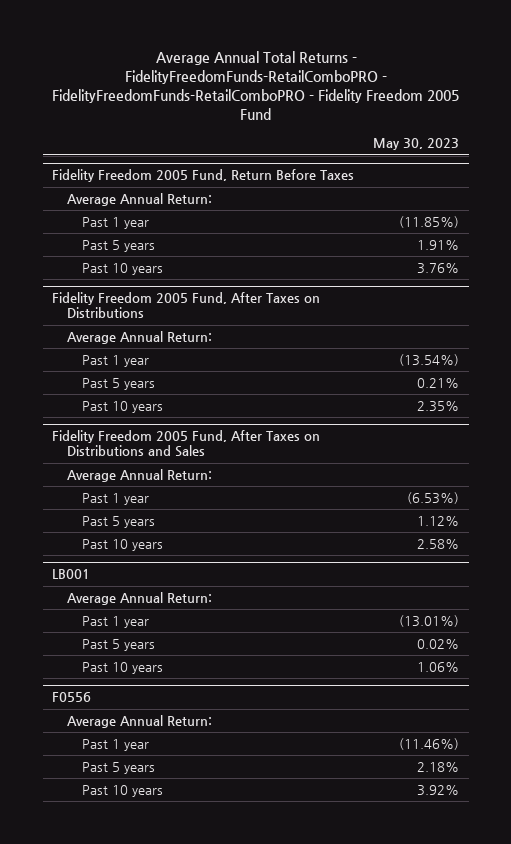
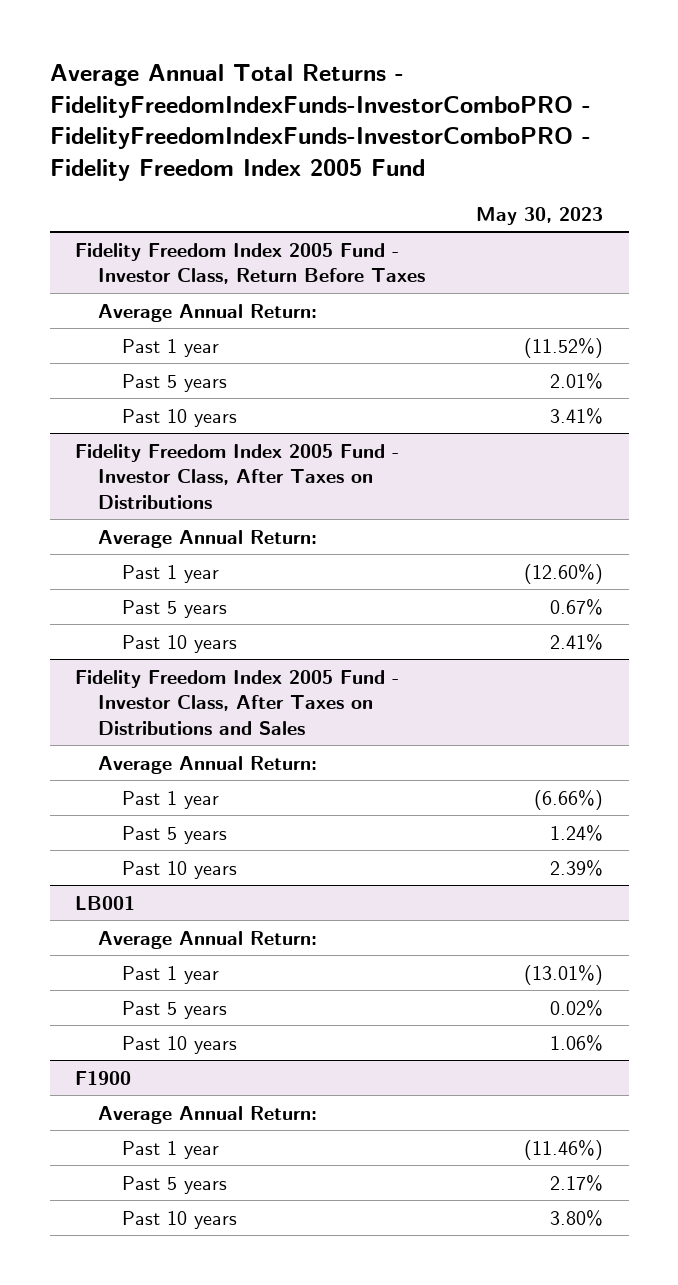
- Average Annual Total Returns - FidelityFreedomFunds-RetailComboPRO - FidelityFreedomFunds-RetailComboPRO - Fidelity Freedom 2005 Fund
+ Average Annual Total Returns - FidelityFreedomIndexFunds-InvestorComboPRO - FidelityFreedomIndexFunds-InvestorComboPRO - Fidelity Freedom Index 2005 Fund
- Fidelity Freedom 2005 Fund, Return Before Taxes
+ Fidelity Freedom Index 2005 Fund - Investor Class, Return Before Taxes
- Past 1 year | (11.85%)
- Past 5 years | 1.91%
- Past 10 years | 3.76%
- Fidelity Freedom 2005 Fund, After Taxes on Distributions
+ Past 1 year | (11.52%)
+ Past 5 years | 2.01%
+ Past 10 years | 3.41%
+ Fidelity Freedom Index 2005 Fund - Investor Class, After Taxes on Distributions
- Past 1 year | (13.54%)
- Past 5 years | 0.21%
- Past 10 years | 2.35%
- Fidelity Freedom 2005 Fund, After Taxes on Distributions and Sales
+ Past 1 year | (12.60%)
+ Past 5 years | 0.67%
+ Past 10 years | 2.41%
+ Fidelity Freedom Index 2005 Fund - Investor Class, After Taxes on Distributions and Sales
- Past 1 year | (6.53%)
- Past 5 years | 1.12%
- Past 10 years | 2.58%
+ Past 1 year | (6.66%)
+ Past 5 years | 1.24%
+ Past 10 years | 2.39%
- F0556
+ F1900
- Past 5 years | 2.18%
- Past 10 years | 3.92%
+ Past 5 years | 2.17%
+ Past 10 years | 3.80%

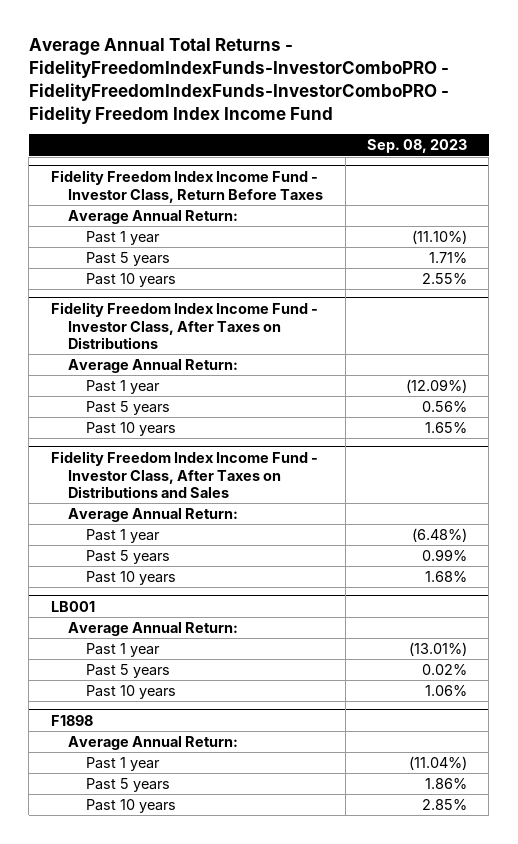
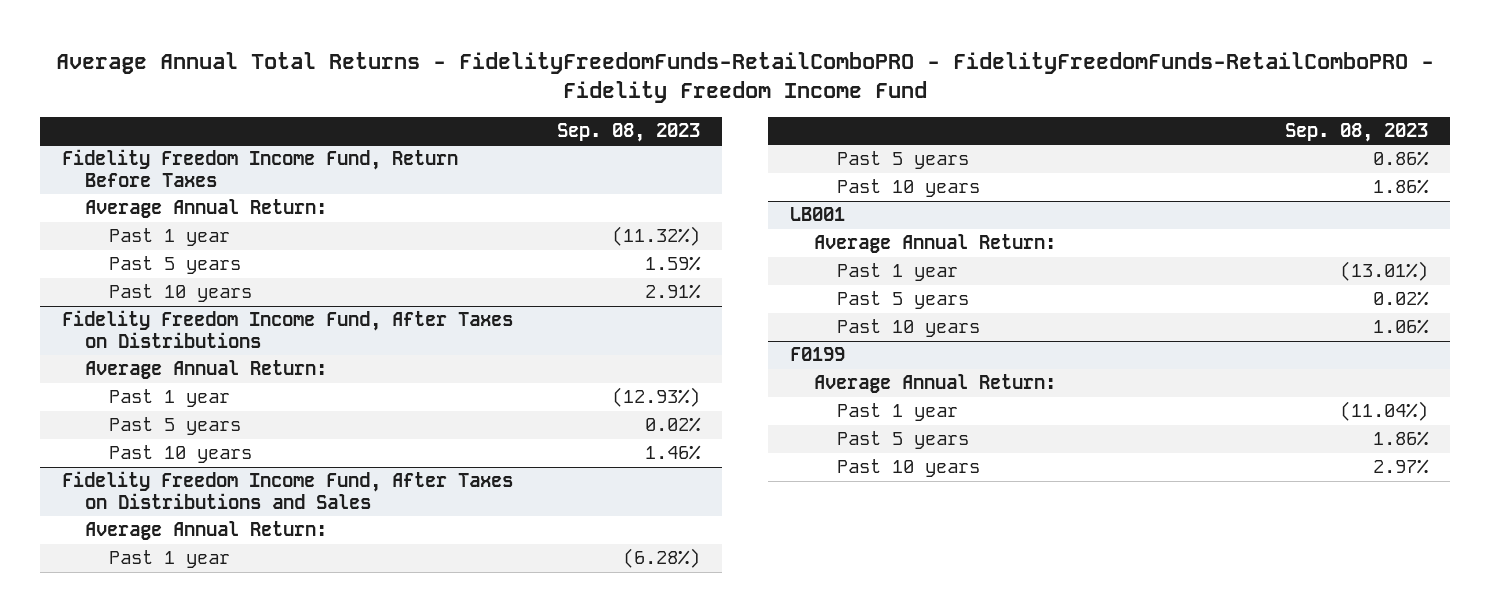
- Average Annual Total Returns - FidelityFreedomIndexFunds-InvestorComboPRO - FidelityFreedomIndexFunds-InvestorComboPRO - Fidelity Freedom Index Income Fund
+ Average Annual Total Returns - FidelityFreedomFunds-RetailComboPRO - FidelityFreedomFunds-RetailComboPRO - Fidelity Freedom Income Fund
- Fidelity Freedom Index Income Fund - Investor Class, Return Before Taxes
+ Fidelity Freedom Income Fund, Return Before Taxes
- Past 1 year | (11.10%)
- Past 5 years | 1.71%
- Past 10 years | 2.55%
- Fidelity Freedom Index Income Fund - Investor Class, After Taxes on Distributions
+ Past 1 year | (11.32%)
+ Past 5 years | 1.59%
+ Past 10 years | 2.91%
+ Fidelity Freedom Income Fund, After Taxes on Distributions
- Past 1 year | (12.09%)
- Past 5 years | 0.56%
- Past 10 years | 1.65%
- Fidelity Freedom Index Income Fund - Investor Class, After Taxes on Distributions and Sales
+ Past 1 year | (12.93%)
+ Past 5 years | 0.02%
+ Past 10 years | 1.46%
+ Fidelity Freedom Income Fund, After Taxes on Distributions and Sales
- Past 1 year | (6.48%)
- Past 5 years | 0.99%
- Past 10 years | 1.68%
+ Past 1 year | (6.28%)
+ Past 5 years | 0.86%
+ Past 10 years | 1.86%
- F1898
+ F0199
- Past 10 years | 2.85%
+ Past 10 years | 2.97%

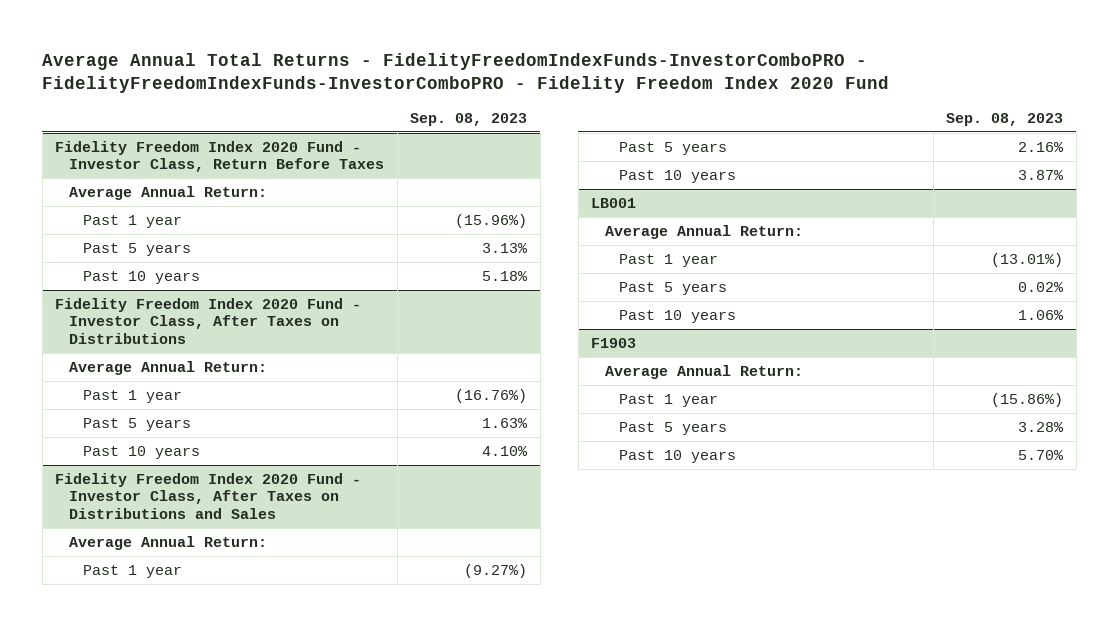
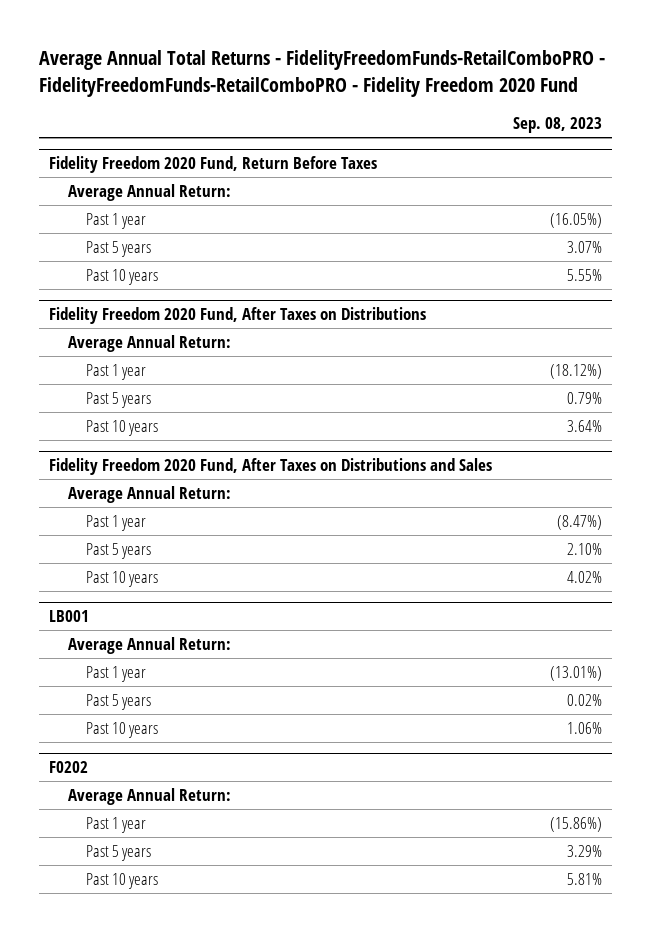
- Average Annual Total Returns - FidelityFreedomIndexFunds-InvestorComboPRO - FidelityFreedomIndexFunds-InvestorComboPRO - Fidelity Freedom Index 2020 Fund
+ Average Annual Total Returns - FidelityFreedomFunds-RetailComboPRO - FidelityFreedomFunds-RetailComboPRO - Fidelity Freedom 2020 Fund
- Fidelity Freedom Index 2020 Fund - Investor Class, Return Before Taxes
+ Fidelity Freedom 2020 Fund, Return Before Taxes
- Past 1 year | (15.96%)
- Past 5 years | 3.13%
- Past 10 years | 5.18%
- Fidelity Freedom Index 2020 Fund - Investor Class, After Taxes on Distributions
+ Past 1 year | (16.05%)
+ Past 5 years | 3.07%
+ Past 10 years | 5.55%
+ Fidelity Freedom 2020 Fund, After Taxes on Distributions
- Past 1 year | (16.76%)
- Past 5 years | 1.63%
- Past 10 years | 4.10%
- Fidelity Freedom Index 2020 Fund - Investor Class, After Taxes on Distributions and Sales
+ Past 1 year | (18.12%)
+ Past 5 years | 0.79%
+ Past 10 years | 3.64%
+ Fidelity Freedom 2020 Fund, After Taxes on Distributions and Sales
- Past 1 year | (9.27%)
- Past 5 years | 2.16%
- Past 10 years | 3.87%
+ Past 1 year | (8.47%)
+ Past 5 years | 2.10%
+ Past 10 years | 4.02%
- F1903
+ F0202
- Past 5 years | 3.28%
- Past 10 years | 5.70%
+ Past 5 years | 3.29%
+ Past 10 years | 5.81%

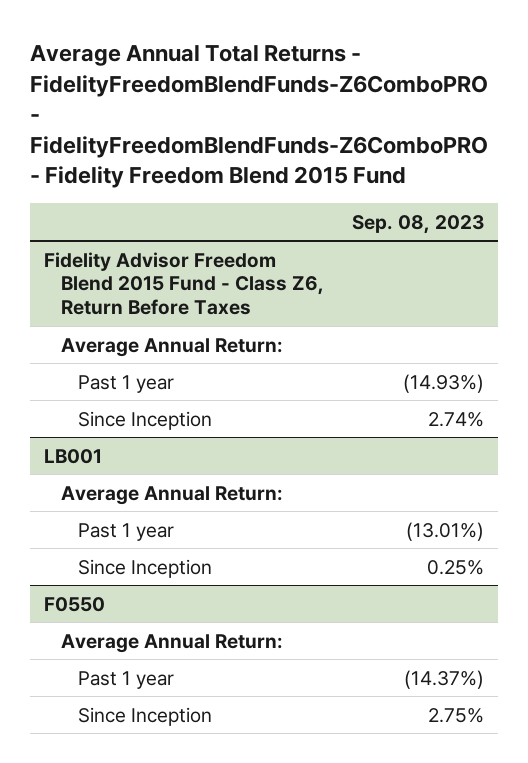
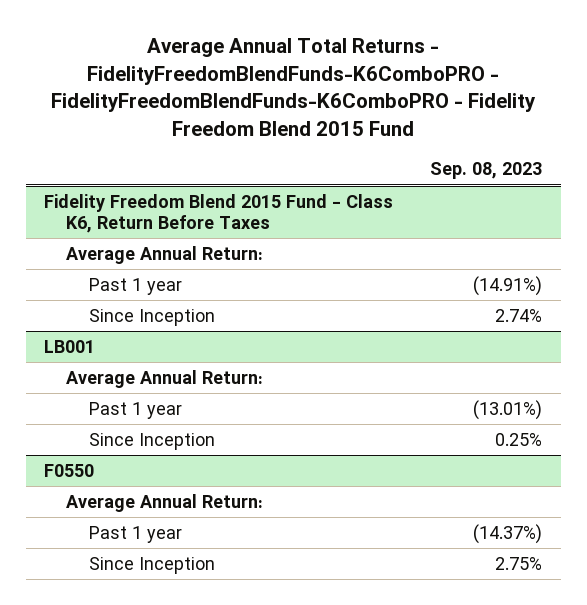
- Average Annual Total Returns - FidelityFreedomBlendFunds-Z6ComboPRO - FidelityFreedomBlendFunds-Z6ComboPRO - Fidelity Freedom Blend 2015 Fund
+ Average Annual Total Returns - FidelityFreedomBlendFunds-K6ComboPRO - FidelityFreedomBlendFunds-K6ComboPRO - Fidelity Freedom Blend 2015 Fund
- Fidelity Advisor Freedom Blend 2015 Fund - Class Z6, Return Before Taxes
+ Fidelity Freedom Blend 2015 Fund - Class K6, Return Before Taxes
- Past 1 year | (14.93%)
+ Past 1 year | (14.91%)

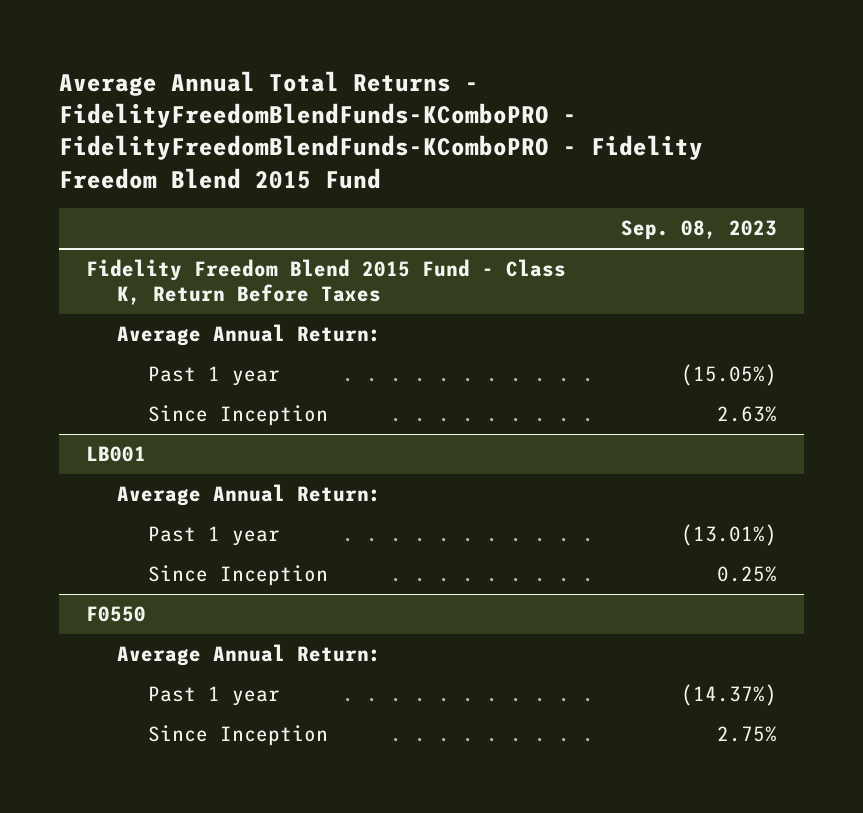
- Average Annual Total Returns - FidelityFreedomBlendFunds-K6ComboPRO - FidelityFreedomBlendFunds-K6ComboPRO - Fidelity Freedom Blend 2015 Fund
+ Average Annual Total Returns - FidelityFreedomBlendFunds-KComboPRO - FidelityFreedomBlendFunds-KComboPRO - Fidelity Freedom Blend 2015 Fund
- Fidelity Freedom Blend 2015 Fund - Class K6, Return Before Taxes
+ Fidelity Freedom Blend 2015 Fund - Class K, Return Before Taxes
- Past 1 year | (14.91%)
- Since Inception | 2.74%
+ Past 1 year | (15.05%)
+ Since Inception | 2.63%

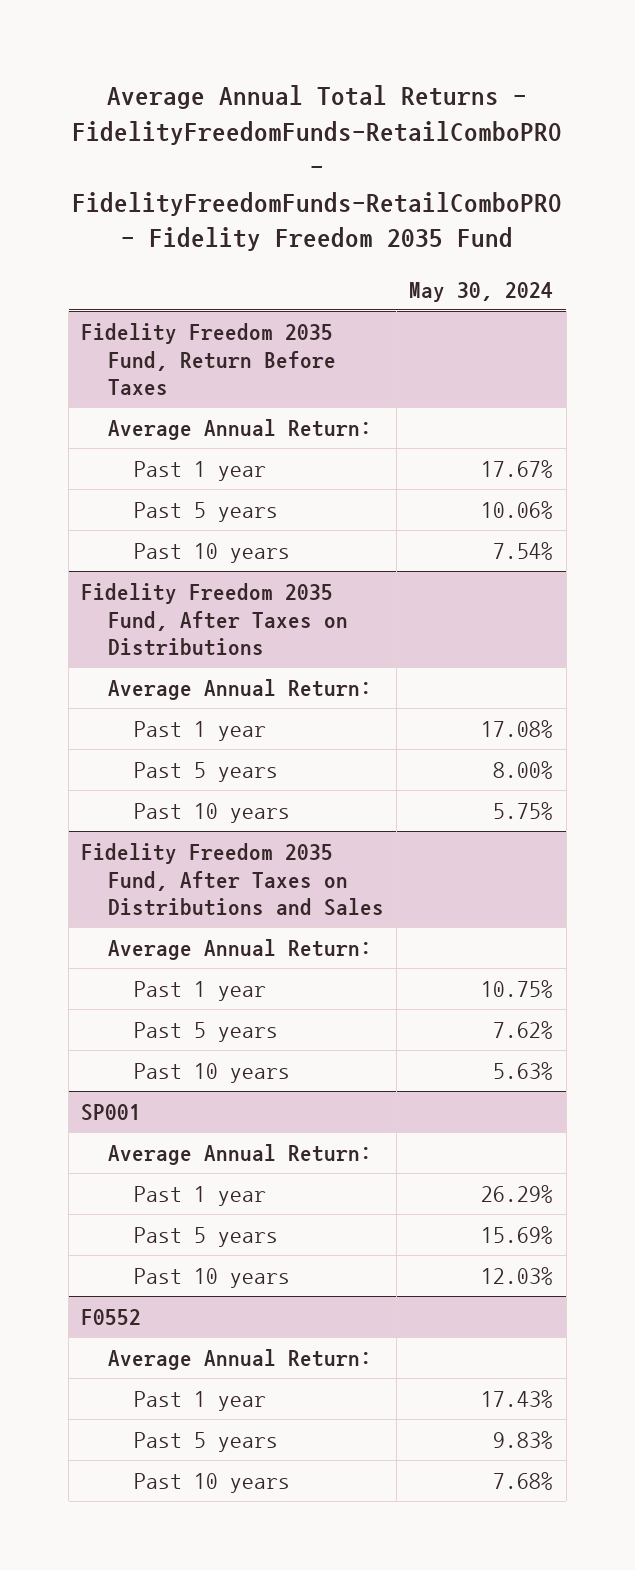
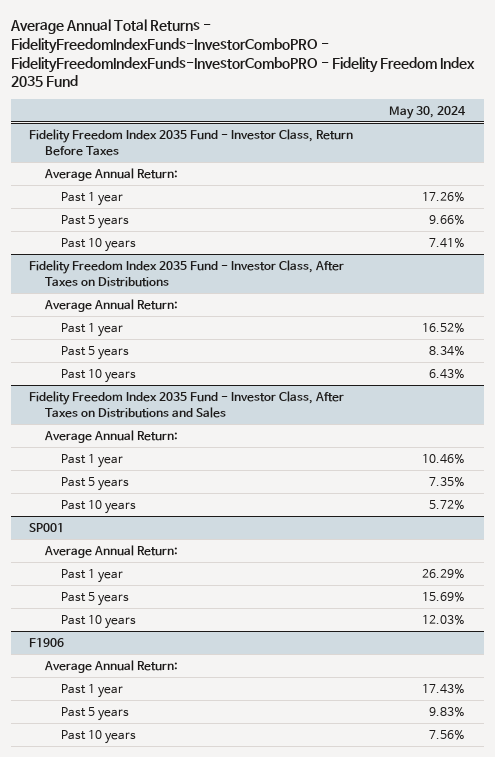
- Average Annual Total Returns - FidelityFreedomFunds-RetailComboPRO - FidelityFreedomFunds-RetailComboPRO - Fidelity Freedom 2035 Fund
+ Average Annual Total Returns - FidelityFreedomIndexFunds-InvestorComboPRO - FidelityFreedomIndexFunds-InvestorComboPRO - Fidelity Freedom Index 2035 Fund
- Fidelity Freedom 2035 Fund, Return Before Taxes
+ Fidelity Freedom Index 2035 Fund - Investor Class, Return Before Taxes
- Past 1 year | 17.67%
- Past 5 years | 10.06%
- Past 10 years | 7.54%
- Fidelity Freedom 2035 Fund, After Taxes on Distributions
+ Past 1 year | 17.26%
+ Past 5 years | 9.66%
+ Past 10 years | 7.41%
+ Fidelity Freedom Index 2035 Fund - Investor Class, After Taxes on Distributions
- Past 1 year | 17.08%
- Past 5 years | 8.00%
- Past 10 years | 5.75%
- Fidelity Freedom 2035 Fund, After Taxes on Distributions and Sales
+ Past 1 year | 16.52%
+ Past 5 years | 8.34%
+ Past 10 years | 6.43%
+ Fidelity Freedom Index 2035 Fund - Investor Class, After Taxes on Distributions and Sales
- Past 1 year | 10.75%
- Past 5 years | 7.62%
- Past 10 years | 5.63%
+ Past 1 year | 10.46%
+ Past 5 years | 7.35%
+ Past 10 years | 5.72%
- F0552
+ F1906
- Past 10 years | 7.68%
+ Past 10 years | 7.56%

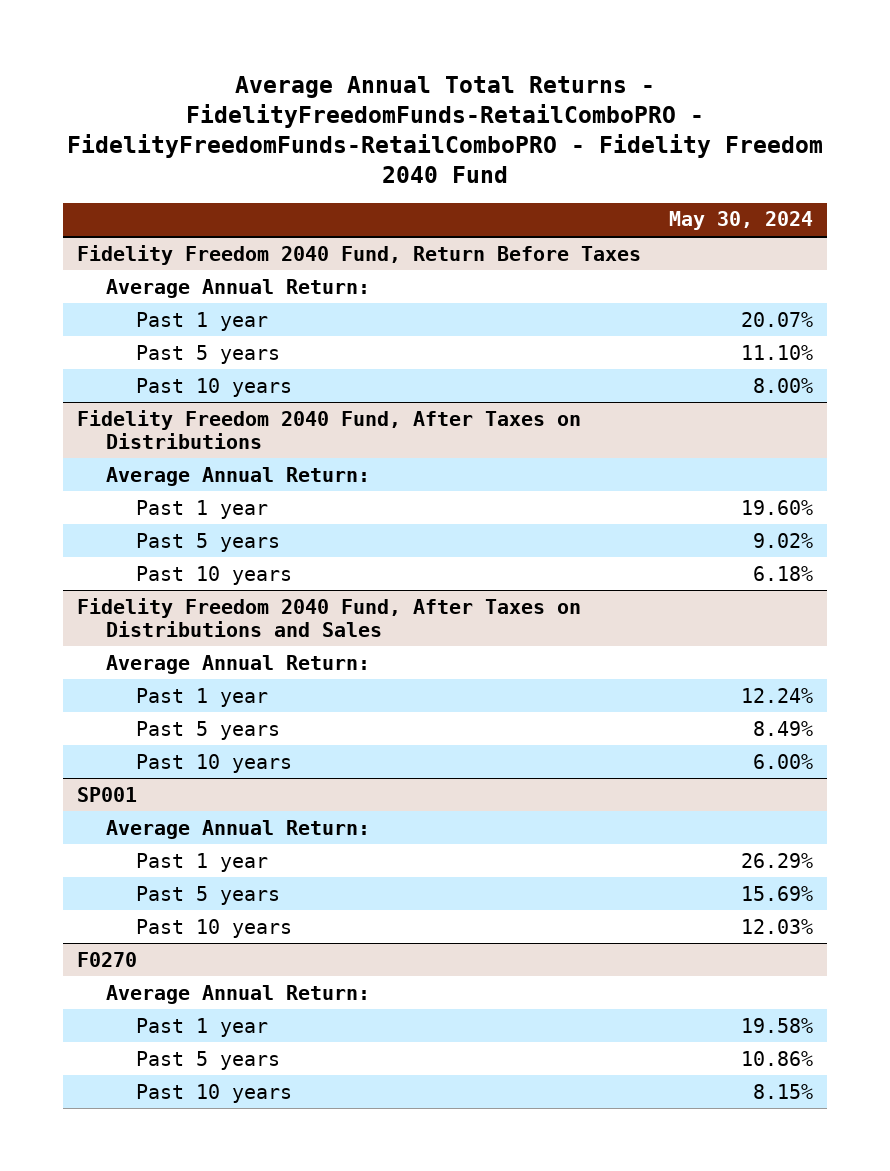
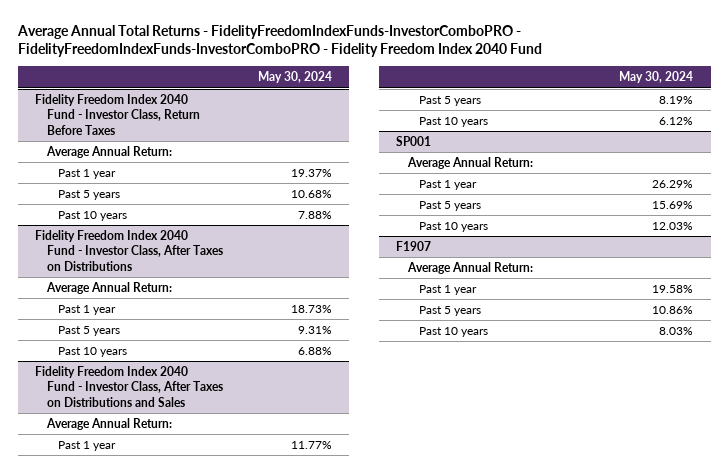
- Average Annual Total Returns - FidelityFreedomFunds-RetailComboPRO - FidelityFreedomFunds-RetailComboPRO - Fidelity Freedom 2040 Fund
+ Average Annual Total Returns - FidelityFreedomIndexFunds-InvestorComboPRO - FidelityFreedomIndexFunds-InvestorComboPRO - Fidelity Freedom Index 2040 Fund
- Fidelity Freedom 2040 Fund, Return Before Taxes
+ Fidelity Freedom Index 2040 Fund - Investor Class, Return Before Taxes
- Past 1 year | 20.07%
- Past 5 years | 11.10%
- Past 10 years | 8.00%
- Fidelity Freedom 2040 Fund, After Taxes on Distributions
+ Past 1 year | 19.37%
+ Past 5 years | 10.68%
+ Past 10 years | 7.88%
+ Fidelity Freedom Index 2040 Fund - Investor Class, After Taxes on Distributions
- Past 1 year | 19.60%
- Past 5 years | 9.02%
- Past 10 years | 6.18%
- Fidelity Freedom 2040 Fund, After Taxes on Distributions and Sales
+ Past 1 year | 18.73%
+ Past 5 years | 9.31%
+ Past 10 years | 6.88%
+ Fidelity Freedom Index 2040 Fund - Investor Class, After Taxes on Distributions and Sales
- Past 1 year | 12.24%
- Past 5 years | 8.49%
- Past 10 years | 6.00%
+ Past 1 year | 11.77%
+ Past 5 years | 8.19%
+ Past 10 years | 6.12%
- F0270
+ F1907
- Past 10 years | 8.15%
+ Past 10 years | 8.03%

